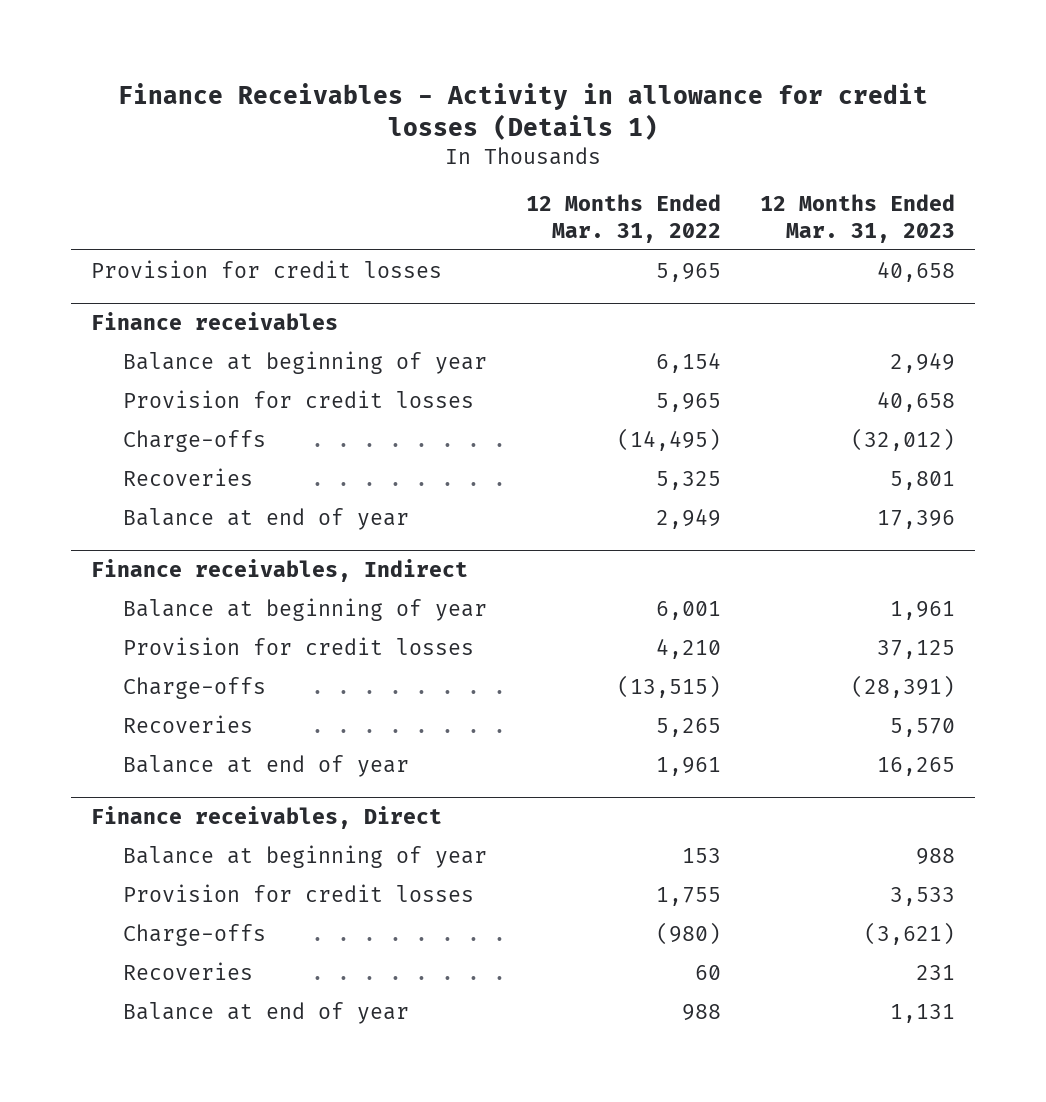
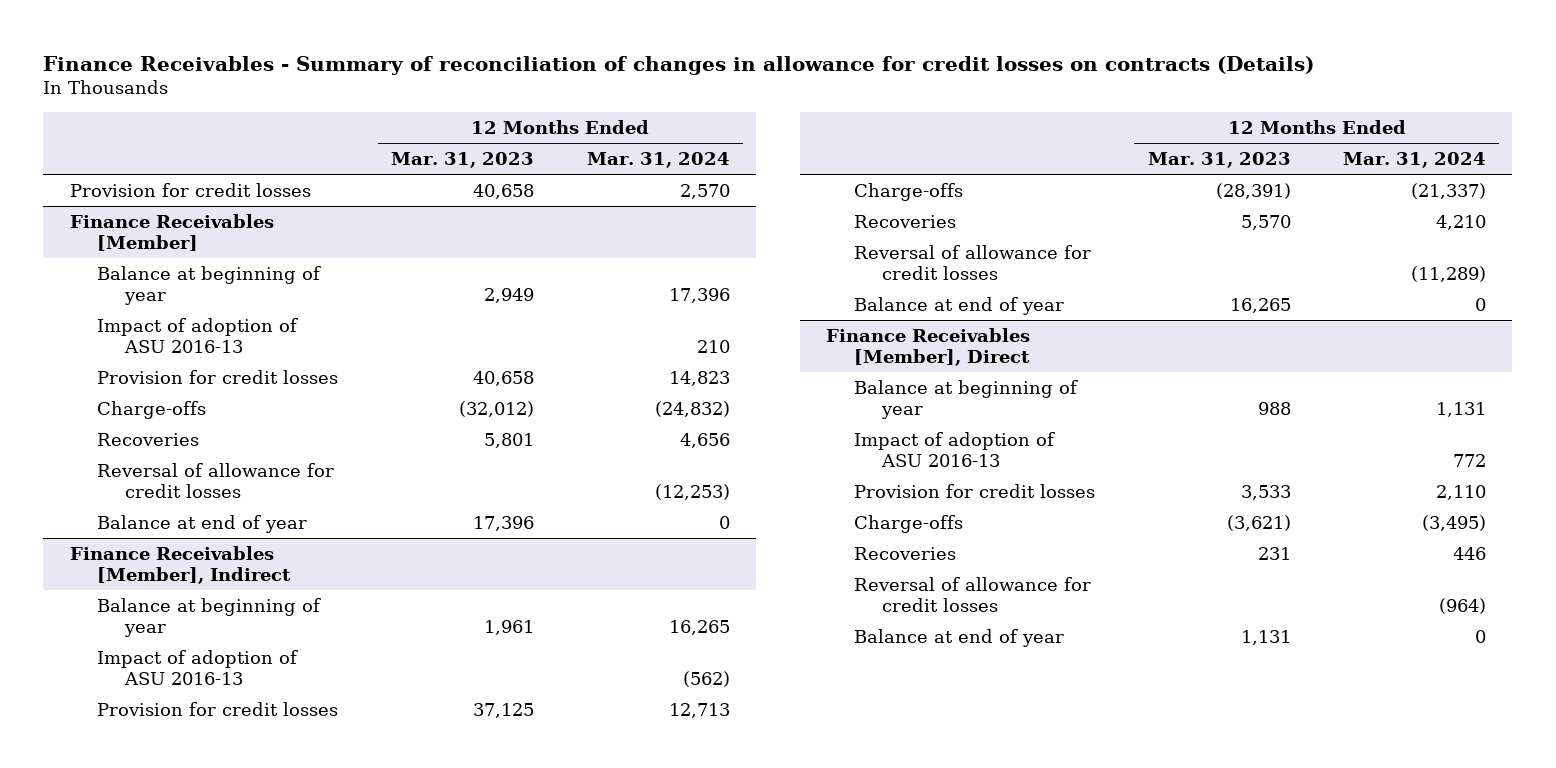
- Finance Receivables - Activity in allowance for credit losses (Details 1)
+ Finance Receivables - Summary of reconciliation of changes in allowance for credit losses on contracts (Details)
- | 12 Months Ended Mar. 31, 2022 | 12 Months Ended Mar. 31, 2023
+ | 12 Months Ended Mar. 31, 2023 | 12 Months Ended Mar. 31, 2024
- Finance receivables
+ Finance Receivables [Member]
+ Impact of adoption of ASU 2016-13 | | 210
+ Reversal of allowance for credit losses | | (12,253)
- Finance receivables, Indirect
+ Finance Receivables [Member], Indirect
+ Impact of adoption of ASU 2016-13 | | (562)
+ Reversal of allowance for credit losses | | (11,289)
- Finance receivables, Direct
+ Finance Receivables [Member], Direct
+ Impact of adoption of ASU 2016-13 | | 772
+ Reversal of allowance for credit losses | | (964)

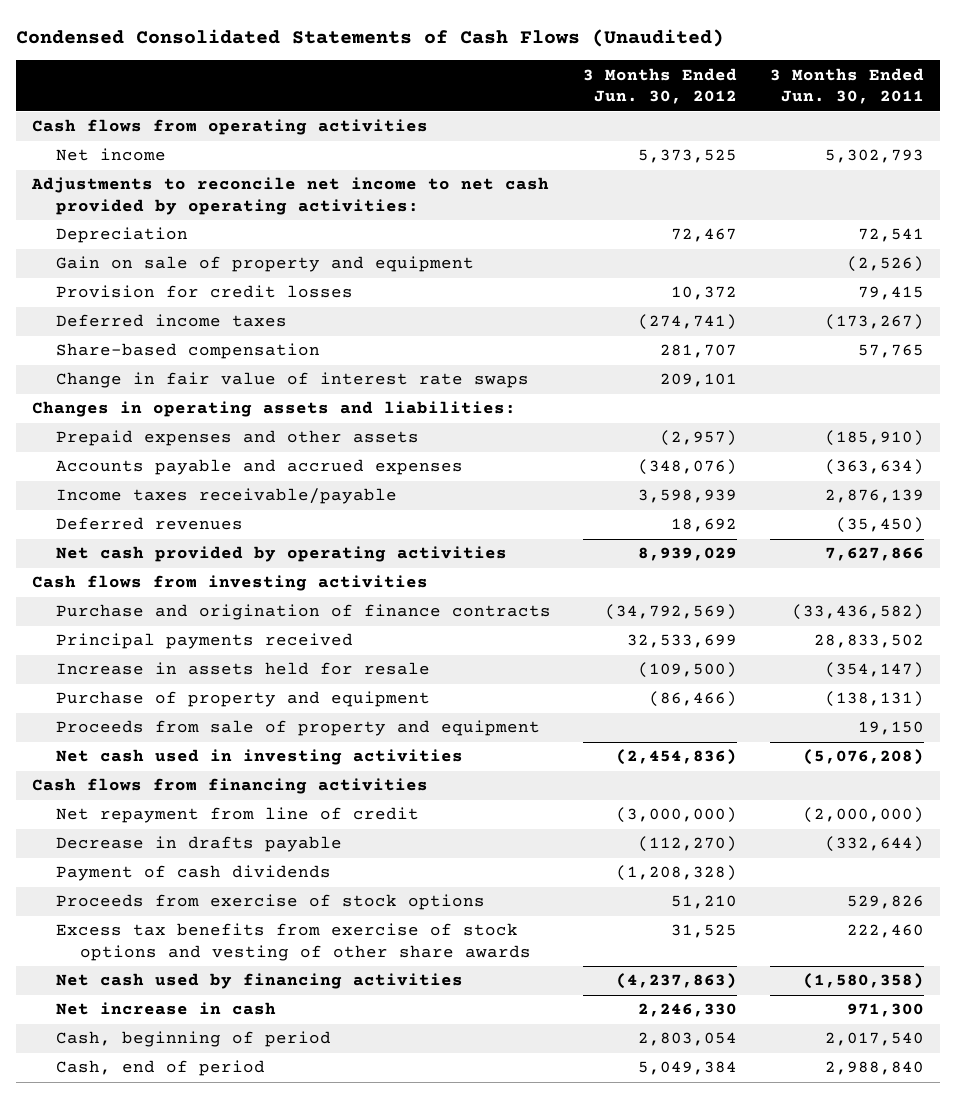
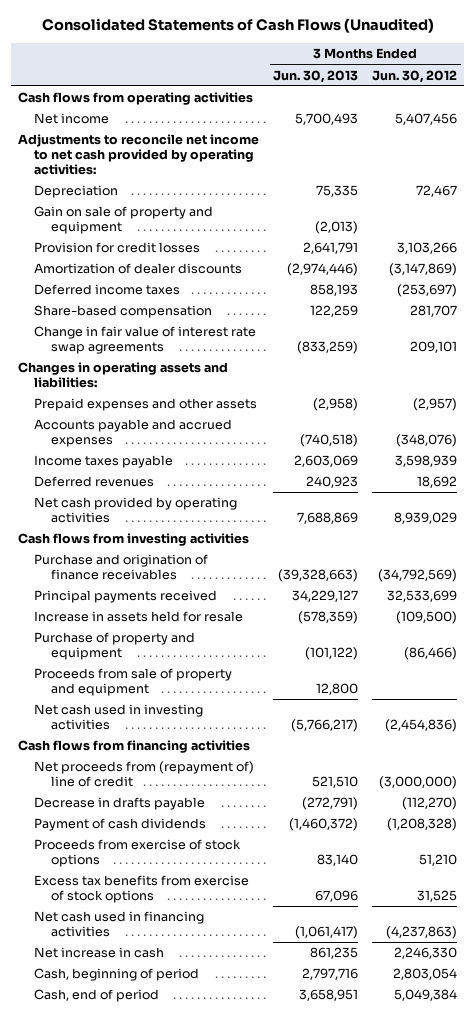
- Condensed Consolidated Statements of Cash Flows (Unaudited)
+ Consolidated Statements of Cash Flows (Unaudited)
- | 3 Months Ended Jun. 30, 2012 | 3 Months Ended Jun. 30, 2011
+ | 3 Months Ended Jun. 30, 2013 | 3 Months Ended Jun. 30, 2012
- Net income | 5,373,525 | 5,302,793
+ Net income | 5,700,493 | 5,407,456
- Provision for credit losses | 10,372 | 79,415
- Deferred income taxes | (274,741) | (173,267)
+ Provision for credit losses | 2,641,791 | 3,103,266
+ Amortization of dealer discounts | (2,974,446) | (3,147,869)
+ Deferred income taxes | 858,193 | (253,697)
- Change in fair value of interest rate swaps | 209,101 |
+ Change in fair value of interest rate swap agreements | (833,259) | 209,101
- Income taxes receivable/payable | 3,598,939 | 2,876,139
+ Income taxes payable | 2,603,069 | 3,598,939
- Purchase and origination of finance contracts | (34,792,569) | (33,436,582)
+ Purchase and origination of finance receivables | (39,328,663) | (34,792,569)
- Net repayment from line of credit | (3,000,000) | (2,000,000)
+ Net proceeds from (repayment of) line of credit | 521,510 | (3,000,000)
- Excess tax benefits from exercise of stock options and vesting of other share awards | 31,525 | 222,460
- Net cash used by financing activities | (4,237,863) | (1,580,358)
+ Excess tax benefits from exercise of stock options | 67,096 | 31,525
+ Net cash used in financing activities | (1,061,417) | (4,237,863)

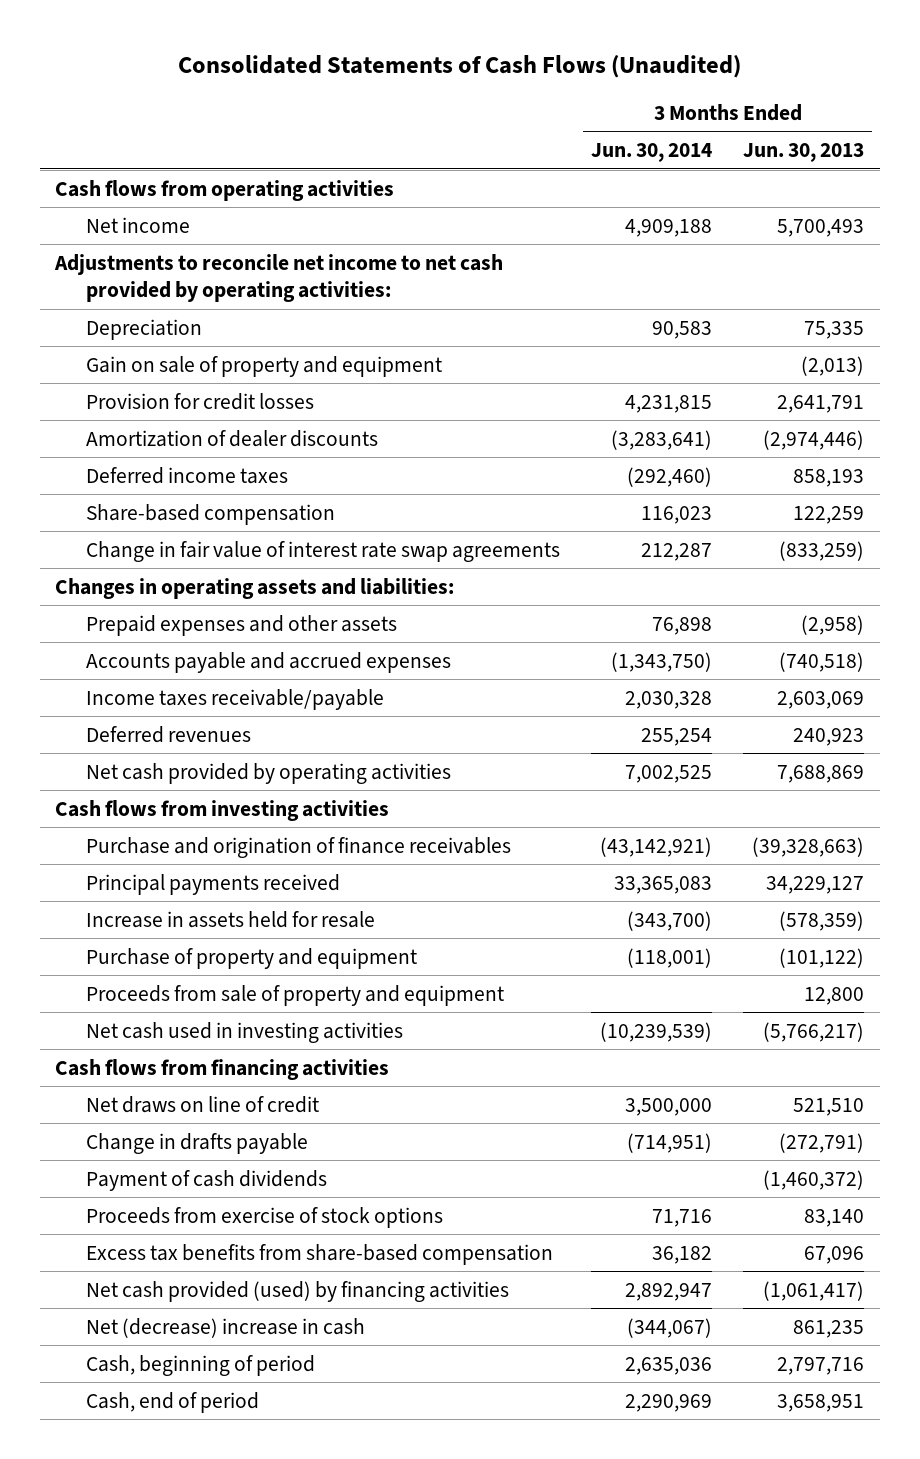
- | 3 Months Ended Jun. 30, 2013 | 3 Months Ended Jun. 30, 2012
+ | 3 Months Ended Jun. 30, 2014 | 3 Months Ended Jun. 30, 2013
- Income taxes payable | 2,603,069 | 3,598,939
+ Income taxes receivable/payable | 2,030,328 | 2,603,069
- Net proceeds from (repayment of) line of credit | 521,510 | (3,000,000)
- Decrease in drafts payable | (272,791) | (112,270)
+ Net draws on line of credit | 3,500,000 | 521,510
+ Change in drafts payable | (714,951) | (272,791)
- Excess tax benefits from exercise of stock options | 67,096 | 31,525
- Net cash used in financing activities | (1,061,417) | (4,237,863)
- Net increase in cash | 861,235 | 2,246,330
+ Excess tax benefits from share-based compensation | 36,182 | 67,096
+ Net cash provided (used) by financing activities | 2,892,947 | (1,061,417)
+ Net (decrease) increase in cash | (344,067) | 861,235

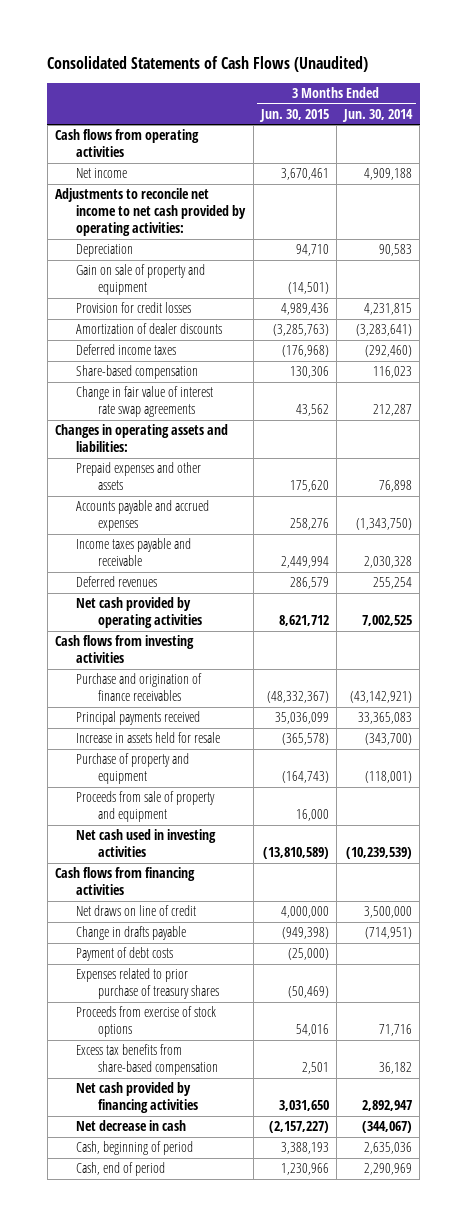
- | 3 Months Ended Jun. 30, 2014 | 3 Months Ended Jun. 30, 2013
+ | 3 Months Ended Jun. 30, 2015 | 3 Months Ended Jun. 30, 2014
- Income taxes receivable/payable | 2,030,328 | 2,603,069
+ Income taxes payable and receivable | 2,449,994 | 2,030,328
- Payment of cash dividends | | (1,460,372)
+ Payment of debt costs | (25,000) |
+ Expenses related to prior purchase of treasury shares | (50,469) |
- Net cash provided (used) by financing activities | 2,892,947 | (1,061,417)
- Net (decrease) increase in cash | (344,067) | 861,235
+ Net cash provided by financing activities | 3,031,650 | 2,892,947
+ Net decrease in cash | (2,157,227) | (344,067)

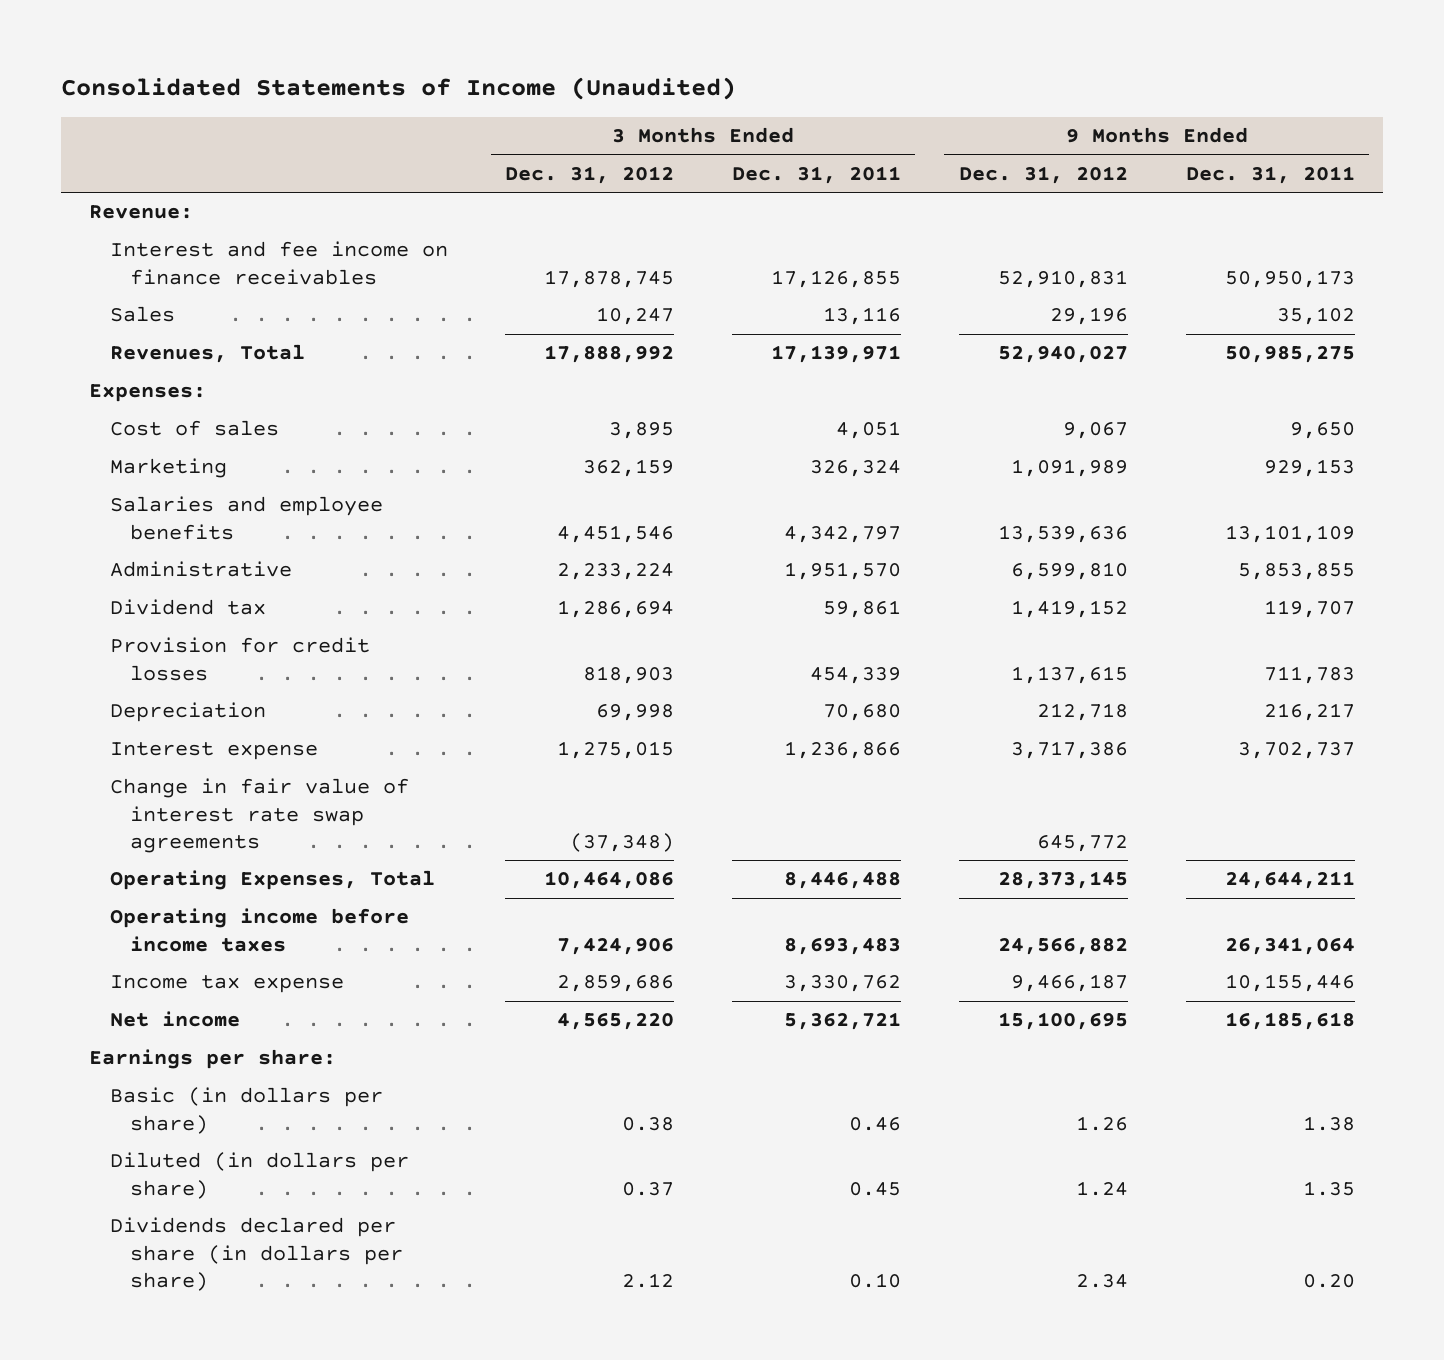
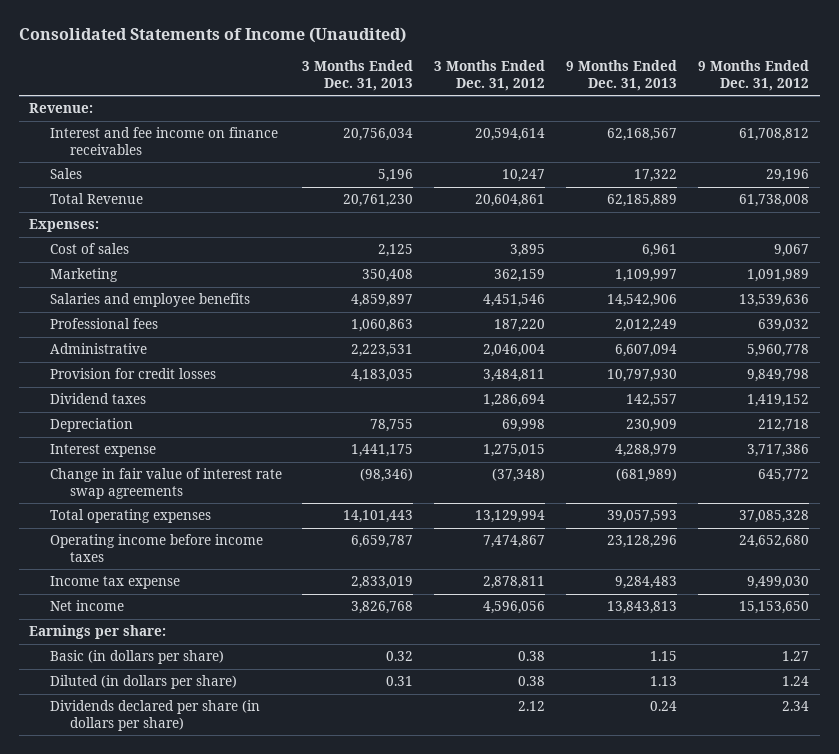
- | 3 Months Ended Dec. 31, 2012 | 3 Months Ended Dec. 31, 2011 | 9 Months Ended Dec. 31, 2012 | 9 Months Ended Dec. 31, 2011
+ | 3 Months Ended Dec. 31, 2013 | 3 Months Ended Dec. 31, 2012 | 9 Months Ended Dec. 31, 2013 | 9 Months Ended Dec. 31, 2012
- Interest and fee income on finance receivables | 17,878,745 | 17,126,855 | 52,910,831 | 50,950,173
+ Interest and fee income on finance receivables | 20,756,034 | 20,594,614 | 62,168,567 | 61,708,812
- Revenues, Total | 17,888,992 | 17,139,971 | 52,940,027 | 50,985,275
+ Total Revenue | 20,761,230 | 20,604,861 | 62,185,889 | 61,738,008
- Administrative | 2,233,224 | 1,951,570 | 6,599,810 | 5,853,855
- Dividend tax | 1,286,694 | 59,861 | 1,419,152 | 119,707
- Provision for credit losses | 818,903 | 454,339 | 1,137,615 | 711,783
+ Professional fees | 1,060,863 | 187,220 | 2,012,249 | 639,032
+ Administrative | 2,223,531 | 2,046,004 | 6,607,094 | 5,960,778
+ Provision for credit losses | 4,183,035 | 3,484,811 | 10,797,930 | 9,849,798
+ Dividend taxes | | 1,286,694 | 142,557 | 1,419,152
- Operating Expenses, Total | 10,464,086 | 8,446,488 | 28,373,145 | 24,644,211
- Operating income before income taxes | 7,424,906 | 8,693,483 | 24,566,882 | 26,341,064
- Income tax expense | 2,859,686 | 3,330,762 | 9,466,187 | 10,155,446
- Net income | 4,565,220 | 5,362,721 | 15,100,695 | 16,185,618
+ Total operating expenses | 14,101,443 | 13,129,994 | 39,057,593 | 37,085,328
+ Operating income before income taxes | 6,659,787 | 7,474,867 | 23,128,296 | 24,652,680
+ Income tax expense | 2,833,019 | 2,878,811 | 9,284,483 | 9,499,030
+ Net income | 3,826,768 | 4,596,056 | 13,843,813 | 15,153,650
- Basic (in dollars per share) | 0.38 | 0.46 | 1.26 | 1.38
- Diluted (in dollars per share) | 0.37 | 0.45 | 1.24 | 1.35
+ Basic (in dollars per share) | 0.32 | 0.38 | 1.15 | 1.27
+ Diluted (in dollars per share) | 0.31 | 0.38 | 1.13 | 1.24

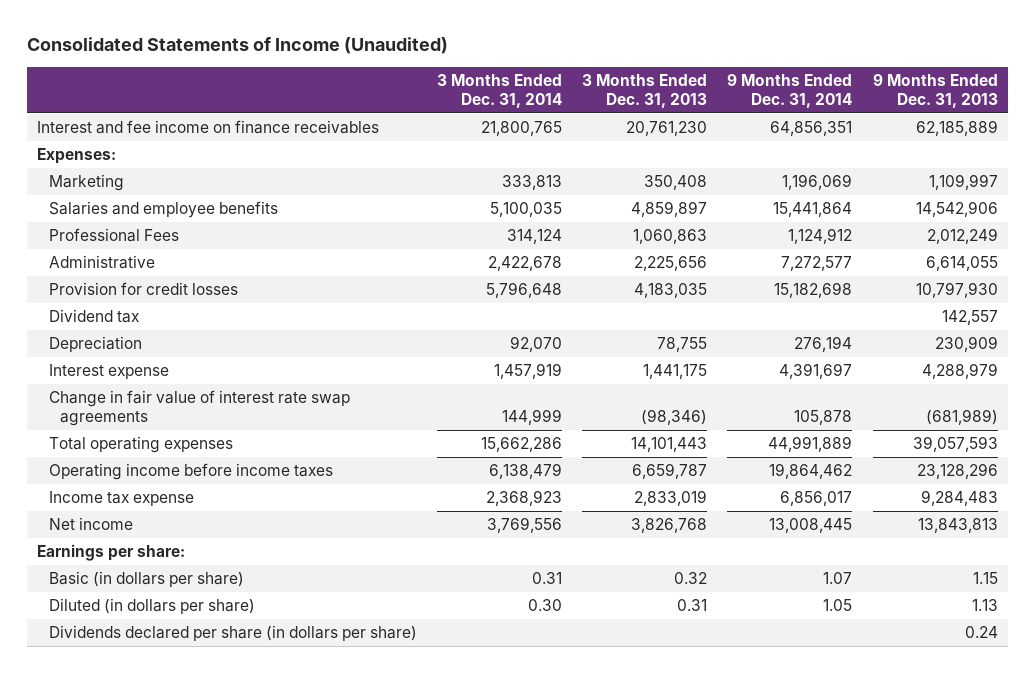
- | 3 Months Ended Dec. 31, 2013 | 3 Months Ended Dec. 31, 2012 | 9 Months Ended Dec. 31, 2013 | 9 Months Ended Dec. 31, 2012
+ | 3 Months Ended Dec. 31, 2014 | 3 Months Ended Dec. 31, 2013 | 9 Months Ended Dec. 31, 2014 | 9 Months Ended Dec. 31, 2013
- Revenue:
- Interest and fee income on finance receivables | 20,756,034 | 20,594,614 | 62,168,567 | 61,708,812
- Sales | 5,196 | 10,247 | 17,322 | 29,196
- Total Revenue | 20,761,230 | 20,604,861 | 62,185,889 | 61,738,008
+ Interest and fee income on finance receivables | 21,800,765 | 20,761,230 | 64,856,351 | 62,185,889
- Cost of sales | 2,125 | 3,895 | 6,961 | 9,067
- Professional fees | 1,060,863 | 187,220 | 2,012,249 | 639,032
- Administrative | 2,223,531 | 2,046,004 | 6,607,094 | 5,960,778
+ Professional Fees | 314,124 | 1,060,863 | 1,124,912 | 2,012,249
+ Administrative | 2,422,678 | 2,225,656 | 7,272,577 | 6,614,055
- Dividend taxes | | 1,286,694 | 142,557 | 1,419,152
+ Dividend tax | | | | 142,557

